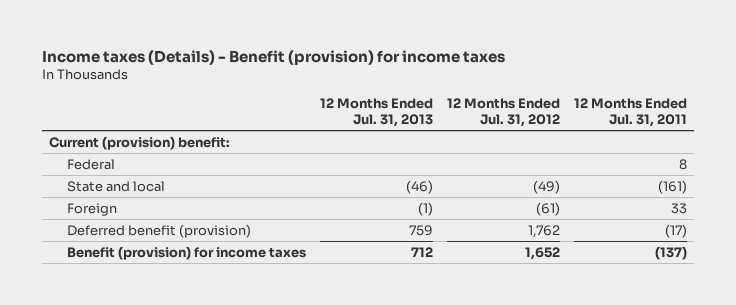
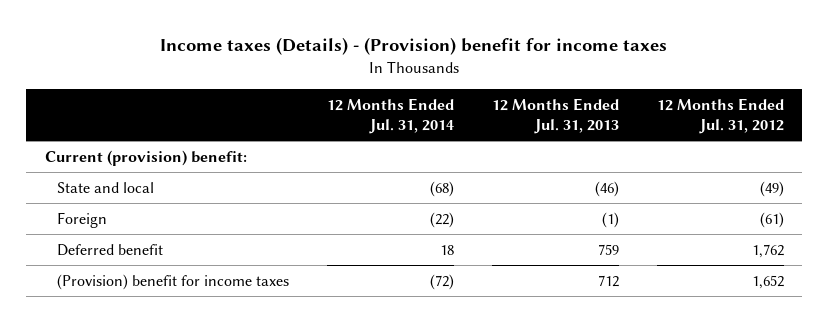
- Income taxes (Details) - Benefit (provision) for income taxes
+ Income taxes (Details) - (Provision) benefit for income taxes
- | 12 Months Ended Jul. 31, 2013 | 12 Months Ended Jul. 31, 2012 | 12 Months Ended Jul. 31, 2011
+ | 12 Months Ended Jul. 31, 2014 | 12 Months Ended Jul. 31, 2013 | 12 Months Ended Jul. 31, 2012
- Federal | | | 8
- Deferred benefit (provision) | 759 | 1,762 | (17)
- Benefit (provision) for income taxes | 712 | 1,652 | (137)
+ Deferred benefit | 18 | 759 | 1,762
+ (Provision) benefit for income taxes | (72) | 712 | 1,652

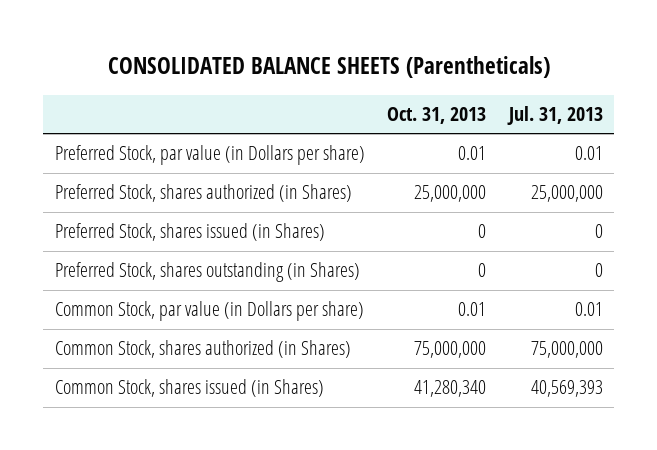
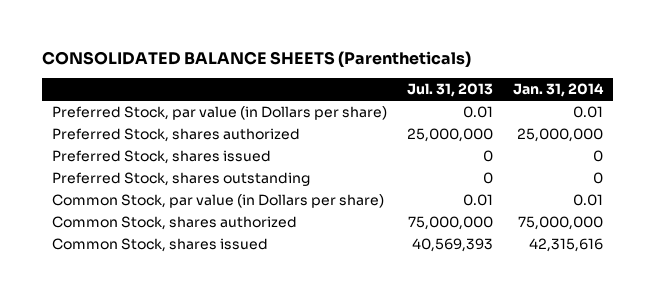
- | Oct. 31, 2013 | Jul. 31, 2013
+ | Jul. 31, 2013 | Jan. 31, 2014
- Preferred Stock, shares authorized (in Shares) | 25,000,000 | 25,000,000
- Preferred Stock, shares issued (in Shares) | 0 | 0
- Preferred Stock, shares outstanding (in Shares) | 0 | 0
+ Preferred Stock, shares authorized | 25,000,000 | 25,000,000
+ Preferred Stock, shares issued | 0 | 0
+ Preferred Stock, shares outstanding | 0 | 0
- Common Stock, shares authorized (in Shares) | 75,000,000 | 75,000,000
- Common Stock, shares issued (in Shares) | 41,280,340 | 40,569,393
+ Common Stock, shares authorized | 75,000,000 | 75,000,000
+ Common Stock, shares issued | 40,569,393 | 42,315,616

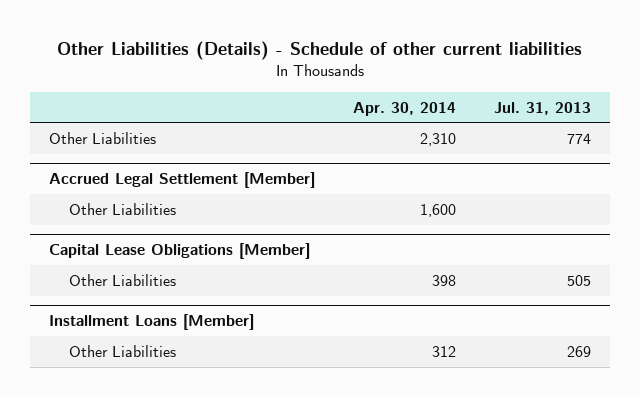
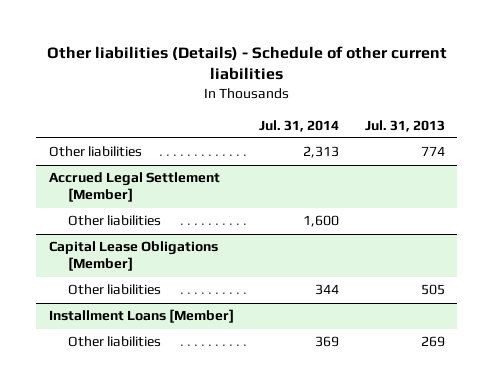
- Other Liabilities (Details) - Schedule of other current liabilities
+ Other liabilities (Details) - Schedule of other current liabilities
- | Apr. 30, 2014 | Jul. 31, 2013
+ | Jul. 31, 2014 | Jul. 31, 2013
- Other Liabilities | 2,310 | 774
+ Other liabilities | 2,313 | 774
@ Accrued Legal Settlement [Member]
- Other Liabilities | 1,600 |
+ Other liabilities | 1,600 |
@ Capital Lease Obligations [Member]
- Other Liabilities | 398 | 505
+ Other liabilities | 344 | 505
@ Installment Loans [Member]
- Other Liabilities | 312 | 269
+ Other liabilities | 369 | 269

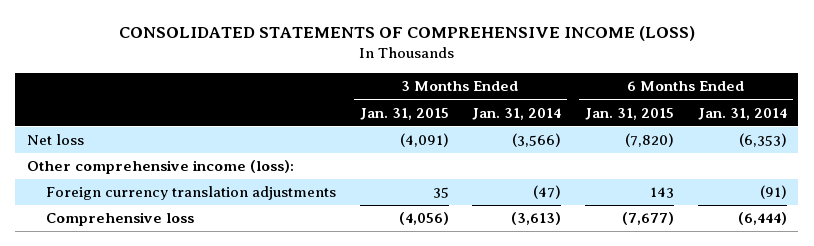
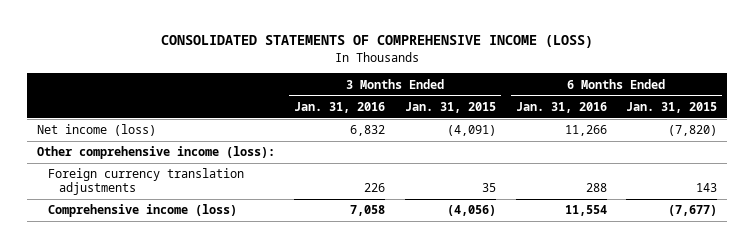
- | 3 Months Ended Jan. 31, 2015 | 3 Months Ended Jan. 31, 2014 | 6 Months Ended Jan. 31, 2015 | 6 Months Ended Jan. 31, 2014
+ | 3 Months Ended Jan. 31, 2016 | 3 Months Ended Jan. 31, 2015 | 6 Months Ended Jan. 31, 2016 | 6 Months Ended Jan. 31, 2015
- Net loss | (4,091) | (3,566) | (7,820) | (6,353)
+ Net income (loss) | 6,832 | (4,091) | 11,266 | (7,820)
- Comprehensive loss | (4,056) | (3,613) | (7,677) | (6,444)
+ Comprehensive income (loss) | 7,058 | (4,056) | 11,554 | (7,677)

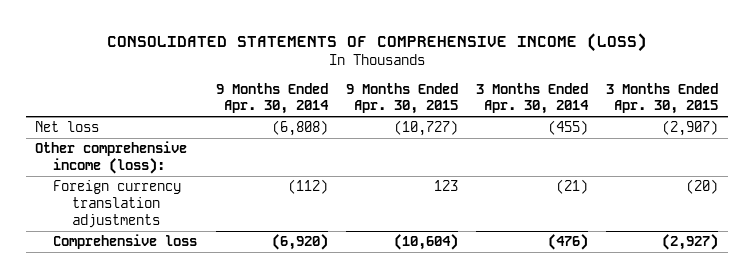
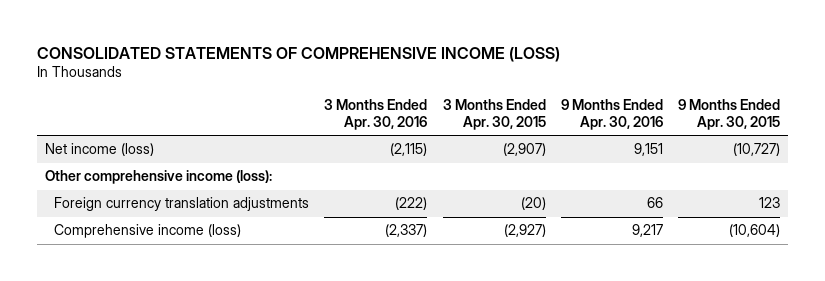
- | 9 Months Ended Apr. 30, 2014 | 9 Months Ended Apr. 30, 2015 | 3 Months Ended Apr. 30, 2014 | 3 Months Ended Apr. 30, 2015
+ | 3 Months Ended Apr. 30, 2016 | 3 Months Ended Apr. 30, 2015 | 9 Months Ended Apr. 30, 2016 | 9 Months Ended Apr. 30, 2015
- Net loss | (6,808) | (10,727) | (455) | (2,907)
+ Net income (loss) | (2,115) | (2,907) | 9,151 | (10,727)
- Comprehensive loss | (6,920) | (10,604) | (476) | (2,927)
+ Comprehensive income (loss) | (2,337) | (2,927) | 9,217 | (10,604)

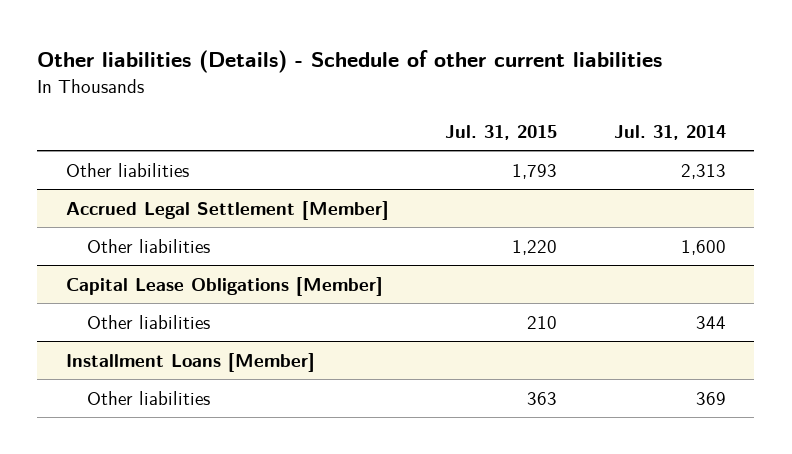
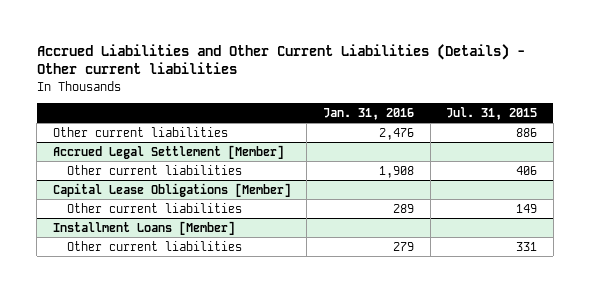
- Other liabilities (Details) - Schedule of other current liabilities
+ Accrued Liabilities and Other Current Liabilities (Details) - Other current liabilities
- | Jul. 31, 2015 | Jul. 31, 2014
+ | Jan. 31, 2016 | Jul. 31, 2015
- Other liabilities | 1,793 | 2,313
+ Other current liabilities | 2,476 | 886
@ Accrued Legal Settlement [Member]
- Other liabilities | 1,220 | 1,600
+ Other current liabilities | 1,908 | 406
@ Capital Lease Obligations [Member]
- Other liabilities | 210 | 344
+ Other current liabilities | 289 | 149
@ Installment Loans [Member]
- Other liabilities | 363 | 369
+ Other current liabilities | 279 | 331

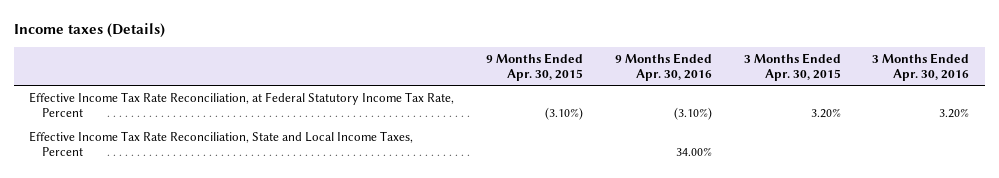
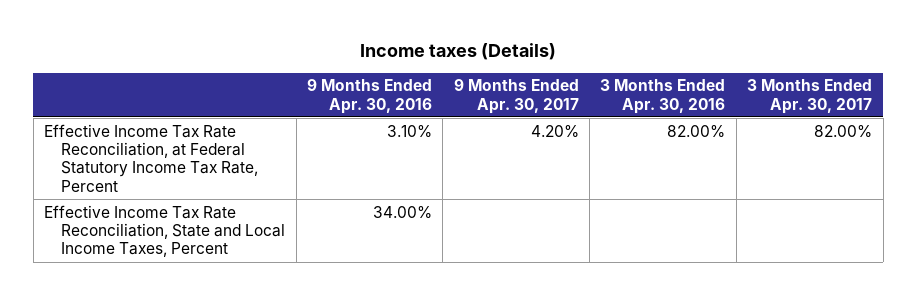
- | 9 Months Ended Apr. 30, 2015 | 9 Months Ended Apr. 30, 2016 | 3 Months Ended Apr. 30, 2015 | 3 Months Ended Apr. 30, 2016
+ | 9 Months Ended Apr. 30, 2016 | 9 Months Ended Apr. 30, 2017 | 3 Months Ended Apr. 30, 2016 | 3 Months Ended Apr. 30, 2017
- Effective Income Tax Rate Reconciliation, at Federal Statutory Income Tax Rate, Percent | (3.10%) | (3.10%) | 3.20% | 3.20%
+ Effective Income Tax Rate Reconciliation, at Federal Statutory Income Tax Rate, Percent | 3.10% | 4.20% | 82.00% | 82.00%

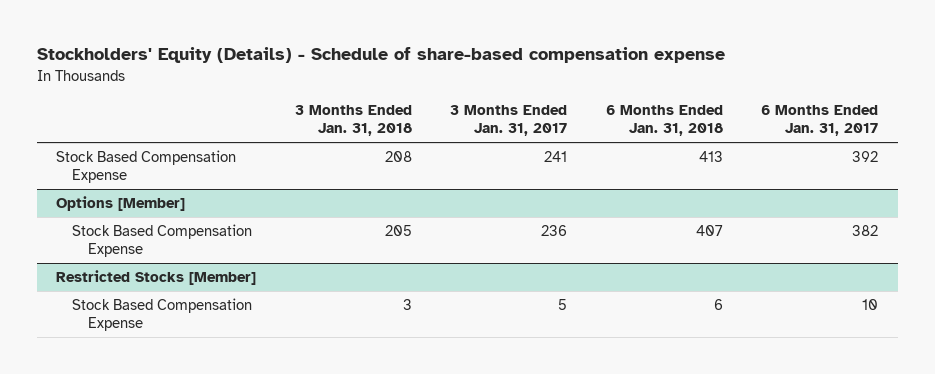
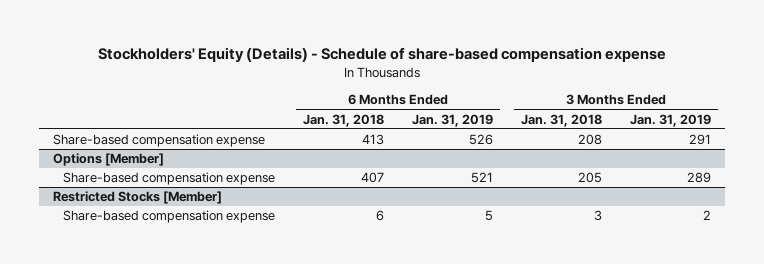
- | 3 Months Ended Jan. 31, 2018 | 3 Months Ended Jan. 31, 2017 | 6 Months Ended Jan. 31, 2018 | 6 Months Ended Jan. 31, 2017
+ | 6 Months Ended Jan. 31, 2018 | 6 Months Ended Jan. 31, 2019 | 3 Months Ended Jan. 31, 2018 | 3 Months Ended Jan. 31, 2019
- Stock Based Compensation Expense | 208 | 241 | 413 | 392
+ Share-based compensation expense | 413 | 526 | 208 | 291
@ Options [Member]
- Stock Based Compensation Expense | 205 | 236 | 407 | 382
+ Share-based compensation expense | 407 | 521 | 205 | 289
@ Restricted Stocks [Member]
- Stock Based Compensation Expense | 3 | 5 | 6 | 10
+ Share-based compensation expense | 6 | 5 | 3 | 2

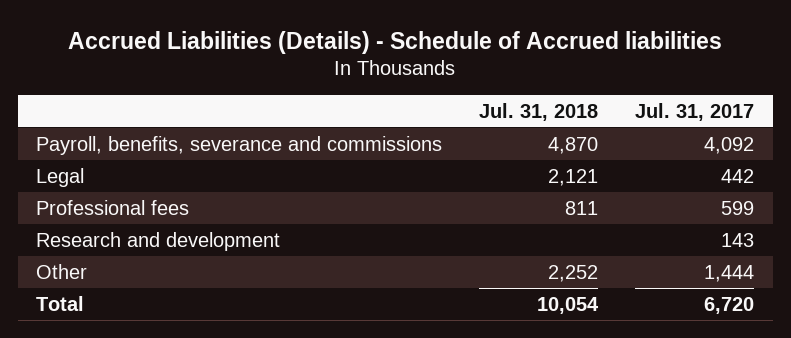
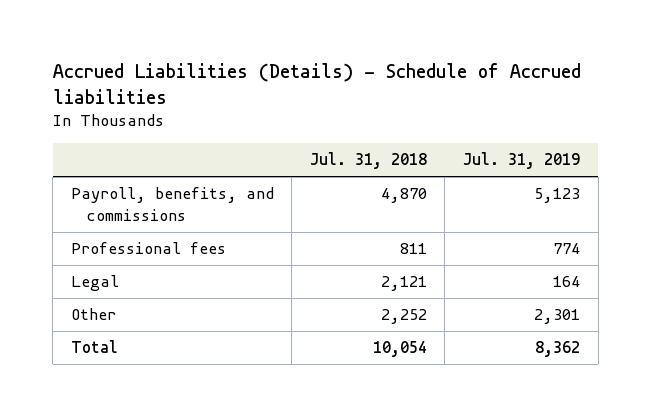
- | Jul. 31, 2018 | Jul. 31, 2017
+ | Jul. 31, 2018 | Jul. 31, 2019
- Payroll, benefits, severance and commissions | 4,870 | 4,092
+ Payroll, benefits, and commissions | 4,870 | 5,123
- Research and development | | 143
moved down: Legal | 2,121 | 164

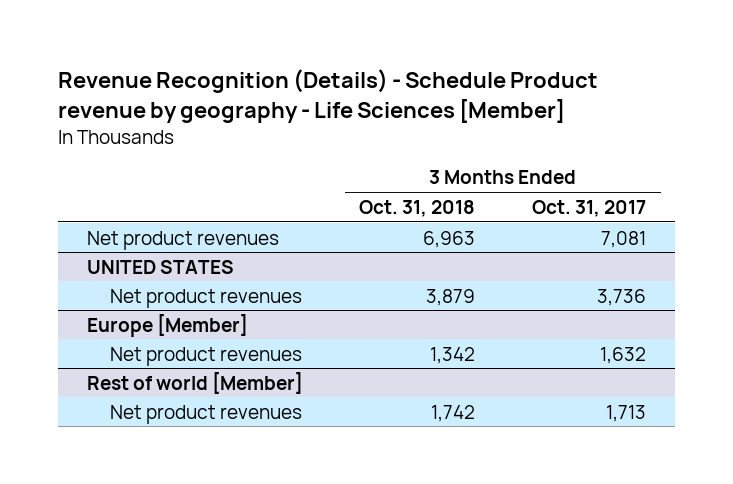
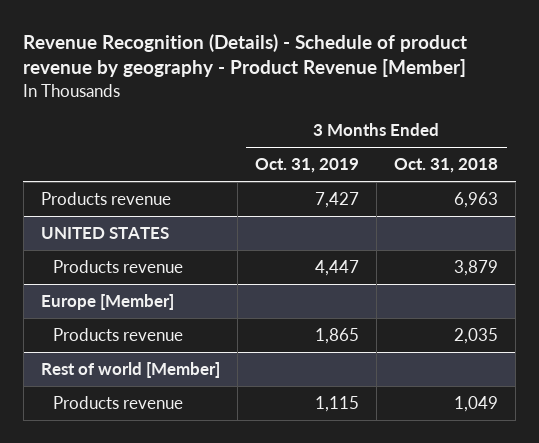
- Revenue Recognition (Details) - Schedule Product revenue by geography - Life Sciences [Member]
+ Revenue Recognition (Details) - Schedule of product revenue by geography - Product Revenue [Member]
- | 3 Months Ended Oct. 31, 2018 | 3 Months Ended Oct. 31, 2017
+ | 3 Months Ended Oct. 31, 2019 | 3 Months Ended Oct. 31, 2018
- Net product revenues | 6,963 | 7,081
+ Products revenue | 7,427 | 6,963
@ UNITED STATES
- Net product revenues | 3,879 | 3,736
+ Products revenue | 4,447 | 3,879
@ Europe [Member]
- Net product revenues | 1,342 | 1,632
+ Products revenue | 1,865 | 2,035
@ Rest of world [Member]
- Net product revenues | 1,742 | 1,713
+ Products revenue | 1,115 | 1,049

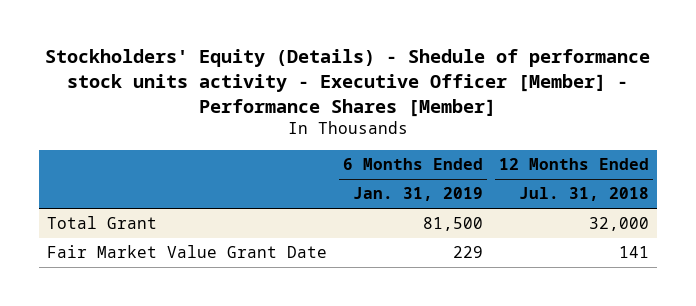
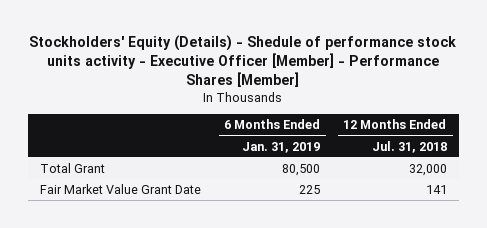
- Total Grant | 81,500 | 32,000
- Fair Market Value Grant Date | 229 | 141
+ Total Grant | 80,500 | 32,000
+ Fair Market Value Grant Date | 225 | 141

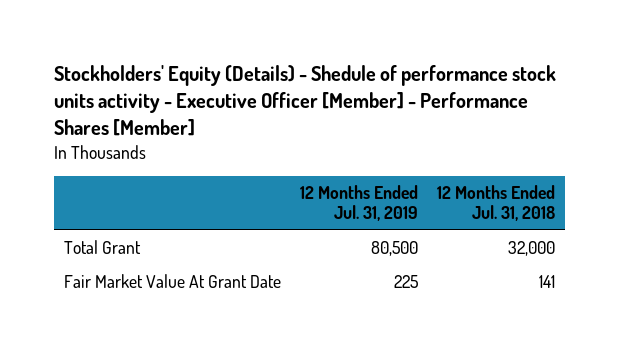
- | 6 Months Ended Jan. 31, 2019 | 12 Months Ended Jul. 31, 2018
+ | 12 Months Ended Jul. 31, 2019 | 12 Months Ended Jul. 31, 2018
- Fair Market Value Grant Date | 225 | 141
+ Fair Market Value At Grant Date | 225 | 141

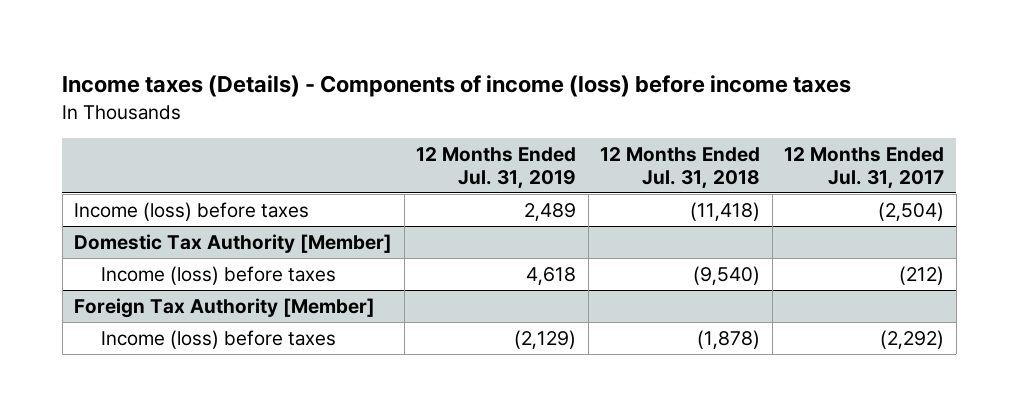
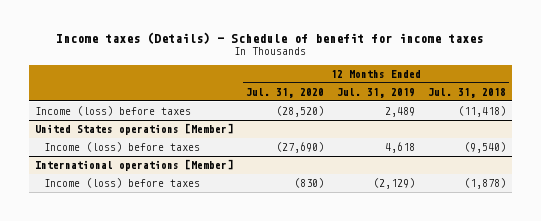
- Income taxes (Details) - Components of income (loss) before income taxes
+ Income taxes (Details) - Schedule of benefit for income taxes
- | 12 Months Ended Jul. 31, 2019 | 12 Months Ended Jul. 31, 2018 | 12 Months Ended Jul. 31, 2017
+ | 12 Months Ended Jul. 31, 2020 | 12 Months Ended Jul. 31, 2019 | 12 Months Ended Jul. 31, 2018
- Domestic Tax Authority [Member]
+ United States operations [Member]
- Foreign Tax Authority [Member]
+ International operations [Member]

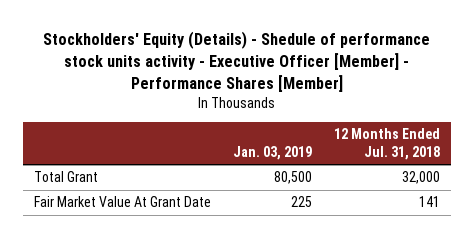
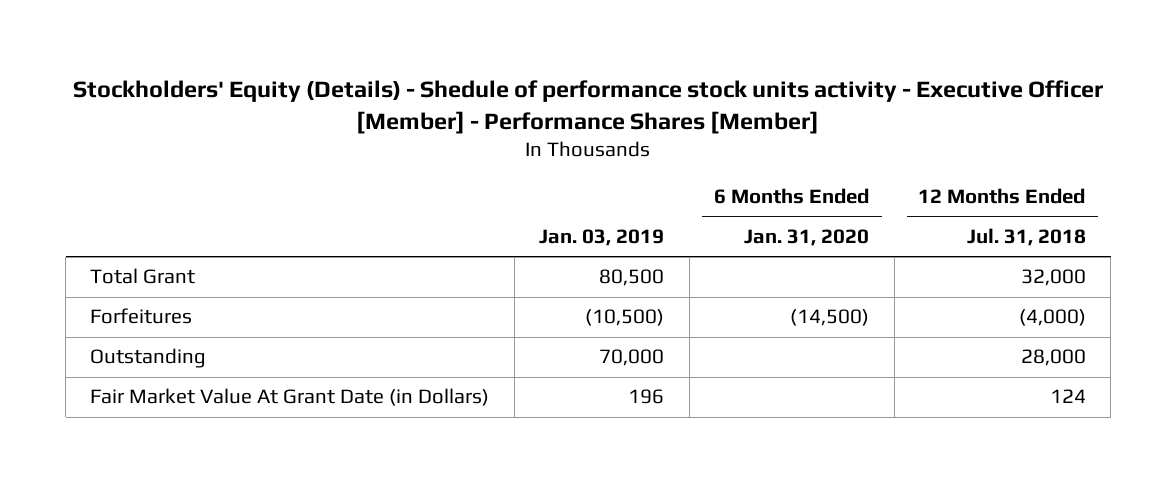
- | Jan. 03, 2019 | 12 Months Ended Jul. 31, 2018
+ | Jan. 03, 2019 | 6 Months Ended Jan. 31, 2020 | 12 Months Ended Jul. 31, 2018
- Fair Market Value At Grant Date | 225 | 141
+ Forfeitures | (10,500) | (14,500) | (4,000)
+ Outstanding | 70,000 | | 28,000
+ Fair Market Value At Grant Date (in Dollars) | 196 | | 124

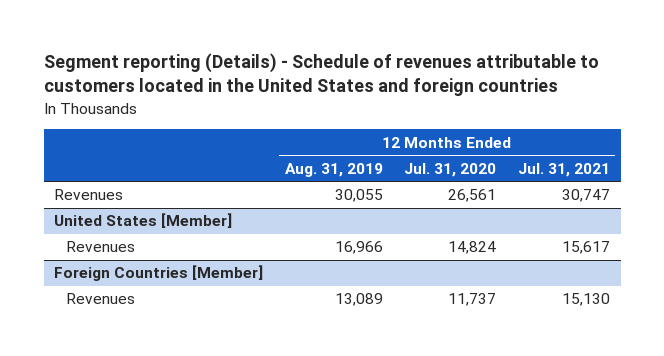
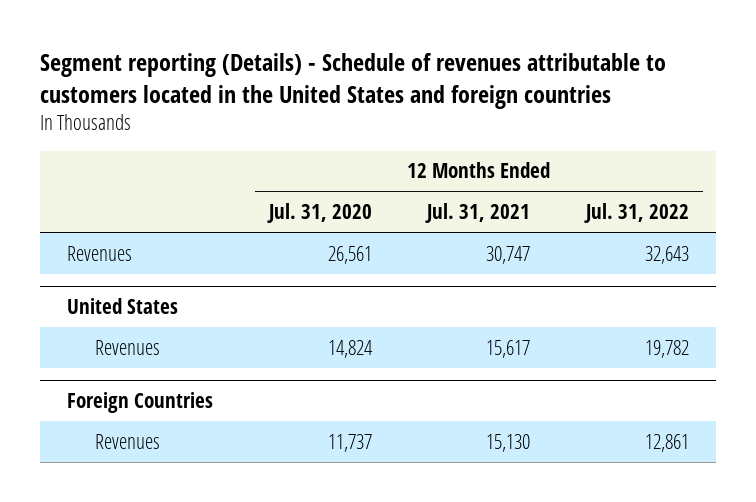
- | 12 Months Ended Aug. 31, 2019 | 12 Months Ended Jul. 31, 2020 | 12 Months Ended Jul. 31, 2021
+ | 12 Months Ended Jul. 31, 2020 | 12 Months Ended Jul. 31, 2021 | 12 Months Ended Jul. 31, 2022
- United States [Member]
+ United States
- Foreign Countries [Member]
+ Foreign Countries

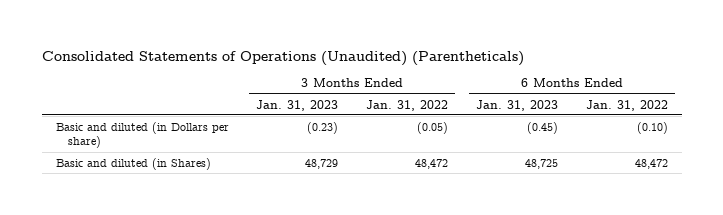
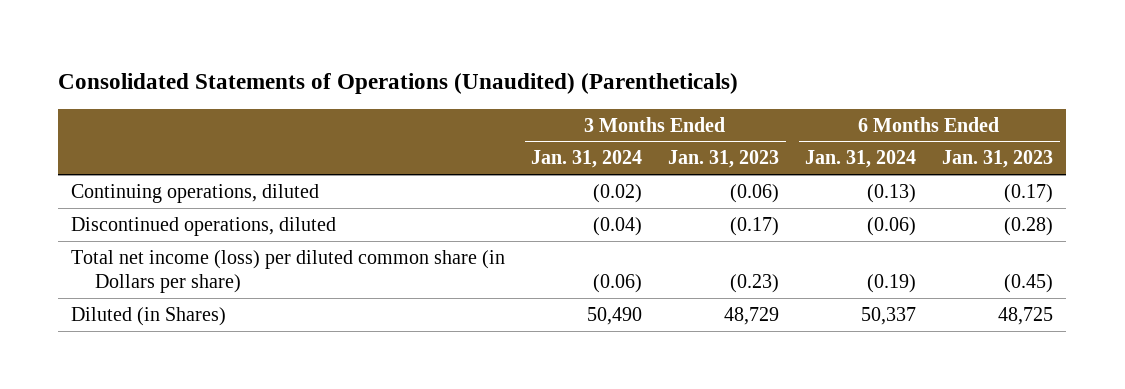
- | 3 Months Ended Jan. 31, 2023 | 3 Months Ended Jan. 31, 2022 | 6 Months Ended Jan. 31, 2023 | 6 Months Ended Jan. 31, 2022
+ | 3 Months Ended Jan. 31, 2024 | 3 Months Ended Jan. 31, 2023 | 6 Months Ended Jan. 31, 2024 | 6 Months Ended Jan. 31, 2023
- Basic and diluted (in Dollars per share) | (0.23) | (0.05) | (0.45) | (0.10)
- Basic and diluted (in Shares) | 48,729 | 48,472 | 48,725 | 48,472
+ Continuing operations, diluted | (0.02) | (0.06) | (0.13) | (0.17)
+ Discontinued operations, diluted | (0.04) | (0.17) | (0.06) | (0.28)
+ Total net income (loss) per diluted common share (in Dollars per share) | (0.06) | (0.23) | (0.19) | (0.45)
+ Diluted (in Shares) | 50,490 | 48,729 | 50,337 | 48,725

